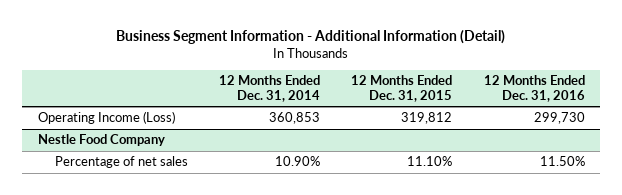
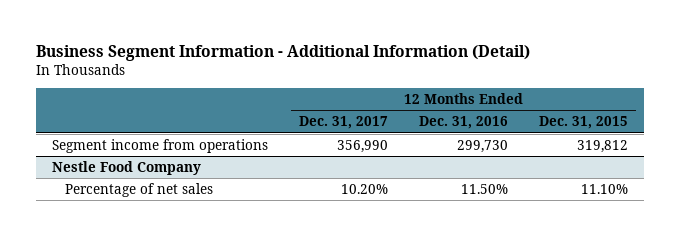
- | 12 Months Ended Dec. 31, 2014 | 12 Months Ended Dec. 31, 2015 | 12 Months Ended Dec. 31, 2016
+ | 12 Months Ended Dec. 31, 2017 | 12 Months Ended Dec. 31, 2016 | 12 Months Ended Dec. 31, 2015
- Operating Income (Loss) | 360,853 | 319,812 | 299,730
+ Segment income from operations | 356,990 | 299,730 | 319,812

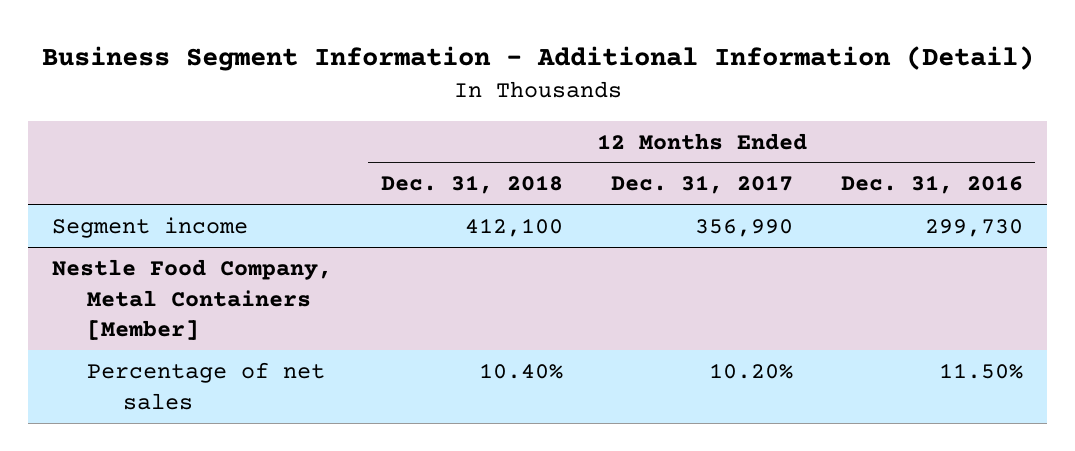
- | 12 Months Ended Dec. 31, 2017 | 12 Months Ended Dec. 31, 2016 | 12 Months Ended Dec. 31, 2015
+ | 12 Months Ended Dec. 31, 2018 | 12 Months Ended Dec. 31, 2017 | 12 Months Ended Dec. 31, 2016
- Segment income from operations | 356,990 | 299,730 | 319,812
- Nestle Food Company
+ Segment income | 412,100 | 356,990 | 299,730
+ Nestle Food Company, Metal Containers [Member]

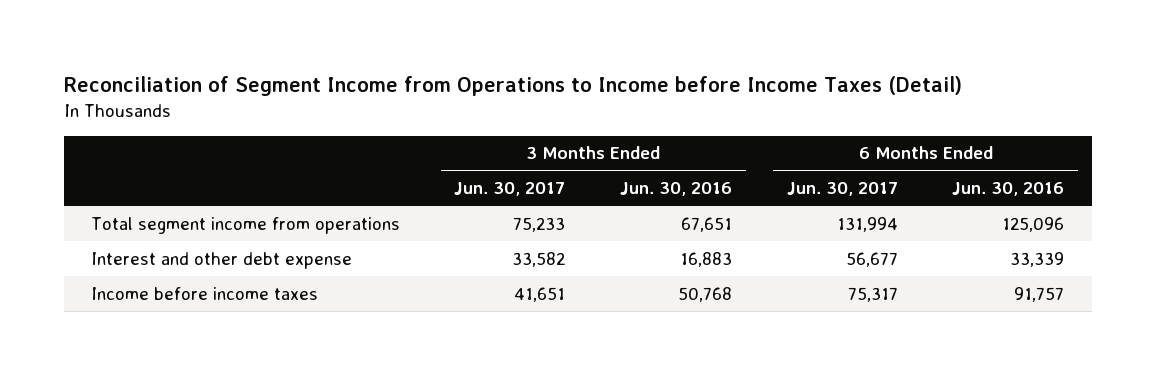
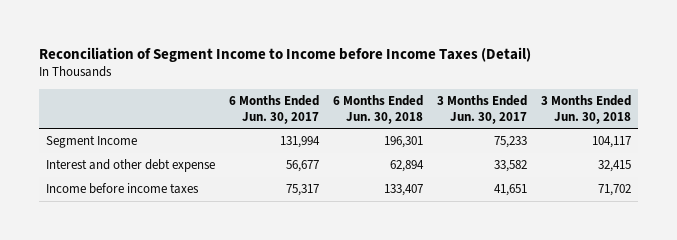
- Reconciliation of Segment Income from Operations to Income before Income Taxes (Detail)
+ Reconciliation of Segment Income to Income before Income Taxes (Detail)
- | 3 Months Ended Jun. 30, 2017 | 3 Months Ended Jun. 30, 2016 | 6 Months Ended Jun. 30, 2017 | 6 Months Ended Jun. 30, 2016
+ | 6 Months Ended Jun. 30, 2017 | 6 Months Ended Jun. 30, 2018 | 3 Months Ended Jun. 30, 2017 | 3 Months Ended Jun. 30, 2018
- Total segment income from operations | 75,233 | 67,651 | 131,994 | 125,096
+ Segment Income | 131,994 | 196,301 | 75,233 | 104,117

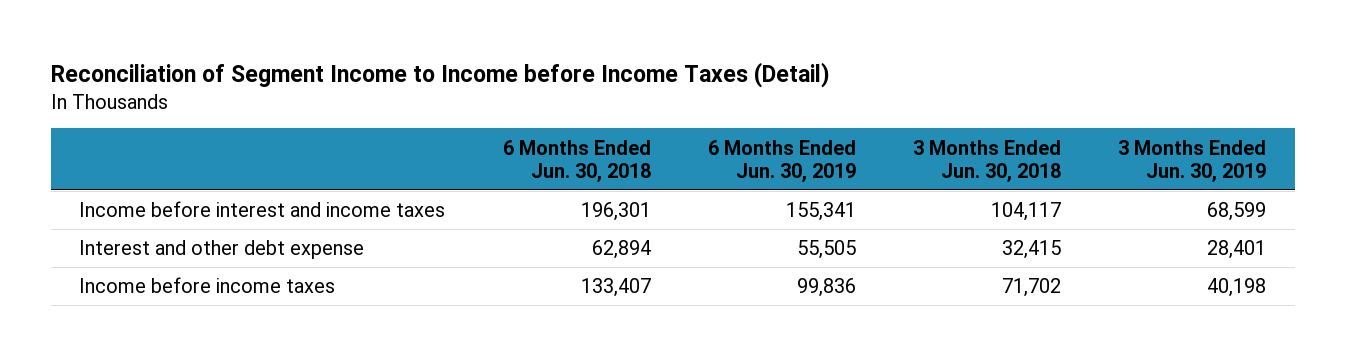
- | 6 Months Ended Jun. 30, 2017 | 6 Months Ended Jun. 30, 2018 | 3 Months Ended Jun. 30, 2017 | 3 Months Ended Jun. 30, 2018
+ | 6 Months Ended Jun. 30, 2018 | 6 Months Ended Jun. 30, 2019 | 3 Months Ended Jun. 30, 2018 | 3 Months Ended Jun. 30, 2019
- Segment Income | 131,994 | 196,301 | 75,233 | 104,117
+ Income before interest and income taxes | 196,301 | 155,341 | 104,117 | 68,599

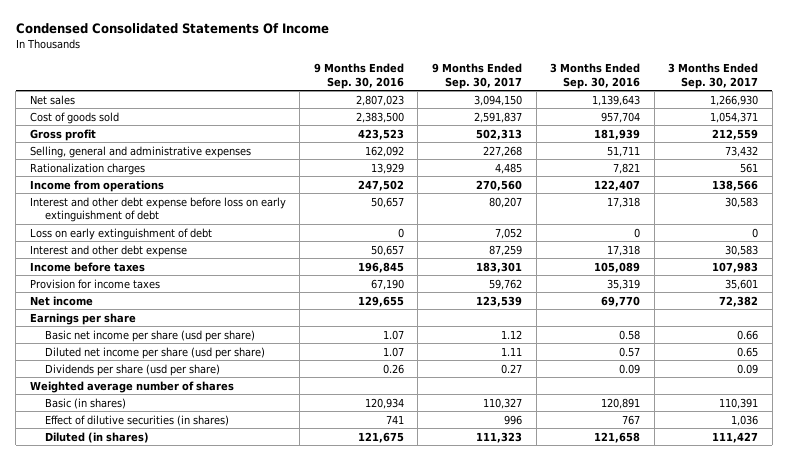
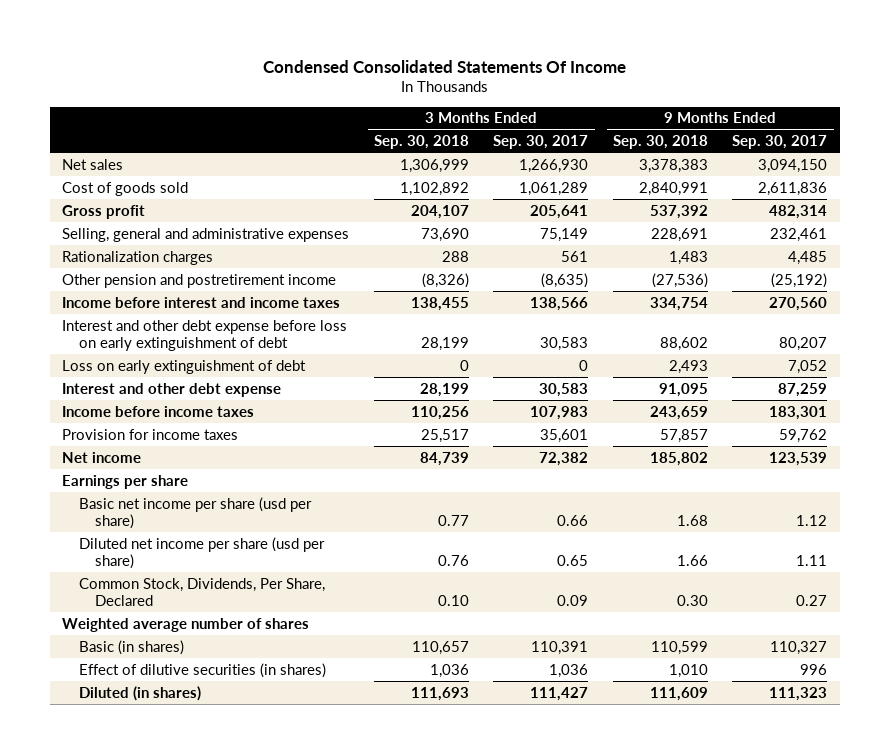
- | 9 Months Ended Sep. 30, 2016 | 9 Months Ended Sep. 30, 2017 | 3 Months Ended Sep. 30, 2016 | 3 Months Ended Sep. 30, 2017
+ | 3 Months Ended Sep. 30, 2018 | 3 Months Ended Sep. 30, 2017 | 9 Months Ended Sep. 30, 2018 | 9 Months Ended Sep. 30, 2017
- Cost of goods sold | 2,383,500 | 2,591,837 | 957,704 | 1,054,371
- Gross profit | 423,523 | 502,313 | 181,939 | 212,559
- Selling, general and administrative expenses | 162,092 | 227,268 | 51,711 | 73,432
+ Cost of goods sold | 1,102,892 | 1,061,289 | 2,840,991 | 2,611,836
+ Gross profit | 204,107 | 205,641 | 537,392 | 482,314
+ Selling, general and administrative expenses | 73,690 | 75,149 | 228,691 | 232,461
- Income from operations | 247,502 | 270,560 | 122,407 | 138,566
+ Other pension and postretirement income | (8,326) | (8,635) | (27,536) | (25,192)
+ Income before interest and income taxes | 138,455 | 138,566 | 334,754 | 270,560
- Income before taxes | 196,845 | 183,301 | 105,089 | 107,983
+ Income before income taxes | 110,256 | 107,983 | 243,659 | 183,301
- Dividends per share (usd per share) | 0.26 | 0.27 | 0.09 | 0.09
+ Common Stock, Dividends, Per Share, Declared | 0.10 | 0.09 | 0.30 | 0.27

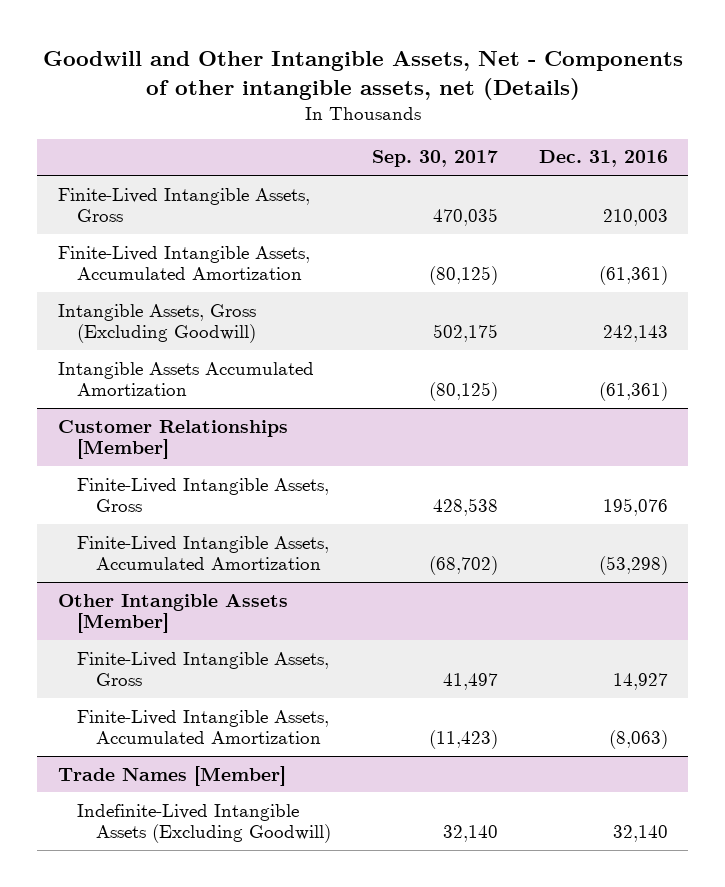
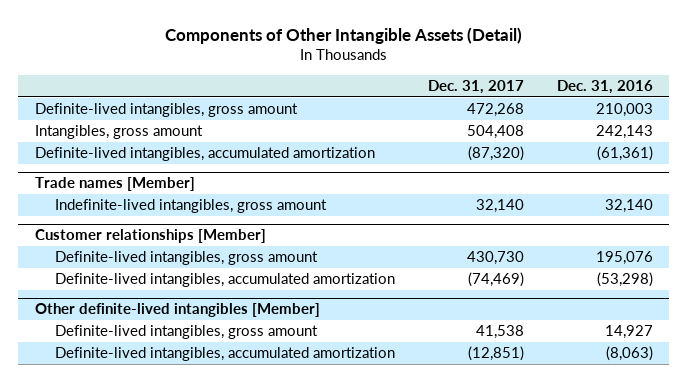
- Goodwill and Other Intangible Assets, Net - Components of other intangible assets, net (Details)
+ Components of Other Intangible Assets (Detail)
- | Sep. 30, 2017 | Dec. 31, 2016
+ | Dec. 31, 2017 | Dec. 31, 2016
- Finite-Lived Intangible Assets, Gross | 470,035 | 210,003
- Finite-Lived Intangible Assets, Accumulated Amortization | (80,125) | (61,361)
- Intangible Assets, Gross (Excluding Goodwill) | 502,175 | 242,143
- Intangible Assets Accumulated Amortization | (80,125) | (61,361)
- Customer Relationships [Member]
- Finite-Lived Intangible Assets, Gross | 428,538 | 195,076
- Finite-Lived Intangible Assets, Accumulated Amortization | (68,702) | (53,298)
- Other Intangible Assets [Member]
- Finite-Lived Intangible Assets, Gross | 41,497 | 14,927
- Finite-Lived Intangible Assets, Accumulated Amortization | (11,423) | (8,063)
- Trade Names [Member]
- Indefinite-Lived Intangible Assets (Excluding Goodwill) | 32,140 | 32,140
+ Definite-lived intangibles, gross amount | 472,268 | 210,003
+ Intangibles, gross amount | 504,408 | 242,143
+ Definite-lived intangibles, accumulated amortization | (87,320) | (61,361)
+ Trade names [Member]
+ Indefinite-lived intangibles, gross amount | 32,140 | 32,140
+ Customer relationships [Member]
+ Definite-lived intangibles, gross amount | 430,730 | 195,076
+ Definite-lived intangibles, accumulated amortization | (74,469) | (53,298)
+ Other definite-lived intangibles [Member]
+ Definite-lived intangibles, gross amount | 41,538 | 14,927
+ Definite-lived intangibles, accumulated amortization | (12,851) | (8,063)

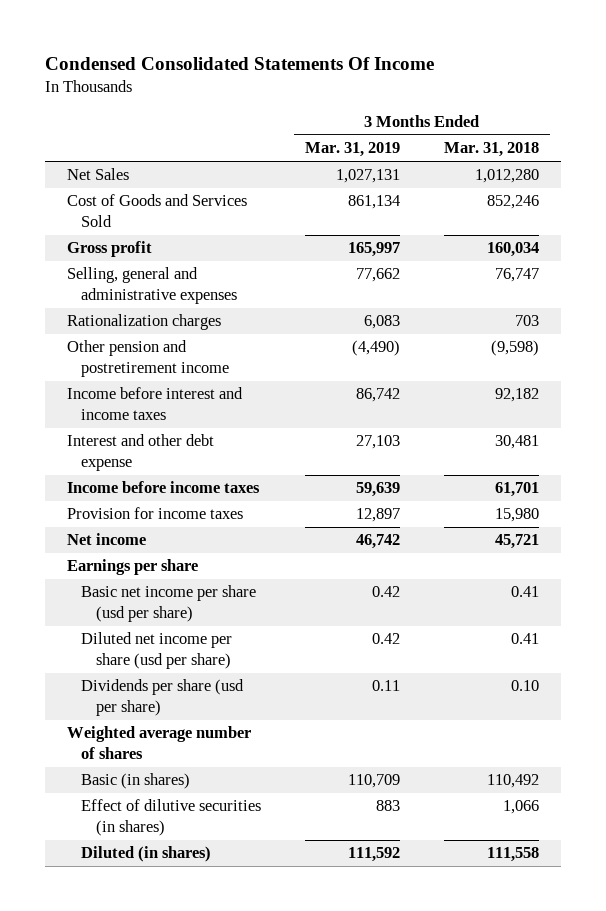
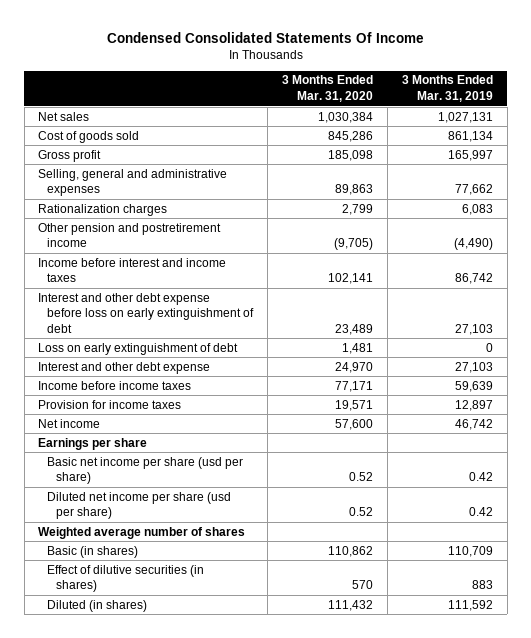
- | 3 Months Ended Mar. 31, 2019 | 3 Months Ended Mar. 31, 2018
+ | 3 Months Ended Mar. 31, 2020 | 3 Months Ended Mar. 31, 2019
- Net Sales | 1,027,131 | 1,012,280
- Cost of Goods and Services Sold | 861,134 | 852,246
+ Net sales | 1,030,384 | 1,027,131
+ Cost of goods sold | 845,286 | 861,134
+ Interest and other debt expense before loss on early extinguishment of debt | 23,489 | 27,103
+ Loss on early extinguishment of debt | 1,481 | 0
- Dividends per share (usd per share) | 0.11 | 0.10

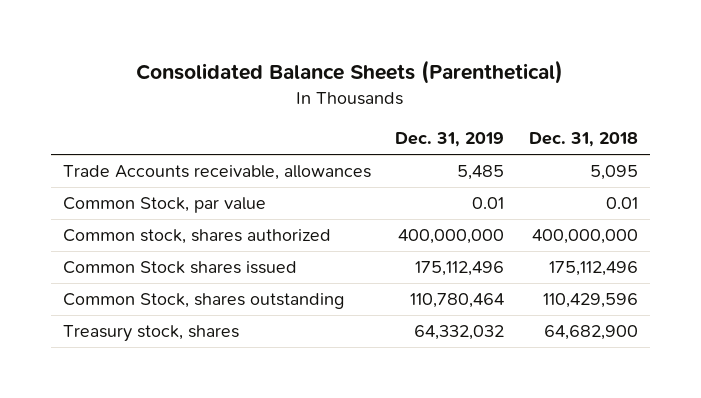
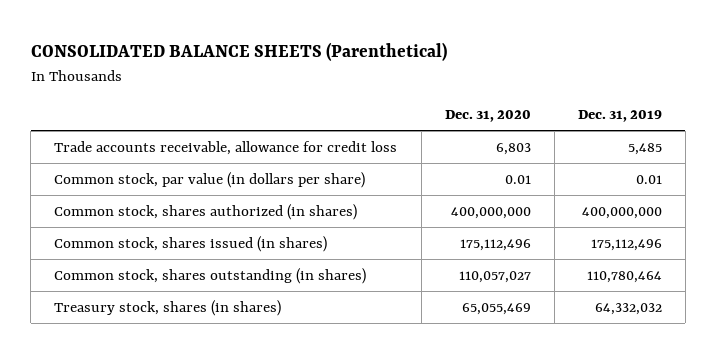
- Consolidated Balance Sheets (Parenthetical)
+ CONSOLIDATED BALANCE SHEETS (Parenthetical)
- | Dec. 31, 2019 | Dec. 31, 2018
+ | Dec. 31, 2020 | Dec. 31, 2019
- Trade Accounts receivable, allowances | 5,485 | 5,095
- Common Stock, par value | 0.01 | 0.01
- Common stock, shares authorized | 400,000,000 | 400,000,000
- Common Stock shares issued | 175,112,496 | 175,112,496
- Common Stock, shares outstanding | 110,780,464 | 110,429,596
- Treasury stock, shares | 64,332,032 | 64,682,900
+ Trade accounts receivable, allowance for credit loss | 6,803 | 5,485
+ Common stock, par value (in dollars per share) | 0.01 | 0.01
+ Common stock, shares authorized (in shares) | 400,000,000 | 400,000,000
+ Common stock, shares issued (in shares) | 175,112,496 | 175,112,496
+ Common stock, shares outstanding (in shares) | 110,057,027 | 110,780,464
+ Treasury stock, shares (in shares) | 65,055,469 | 64,332,032

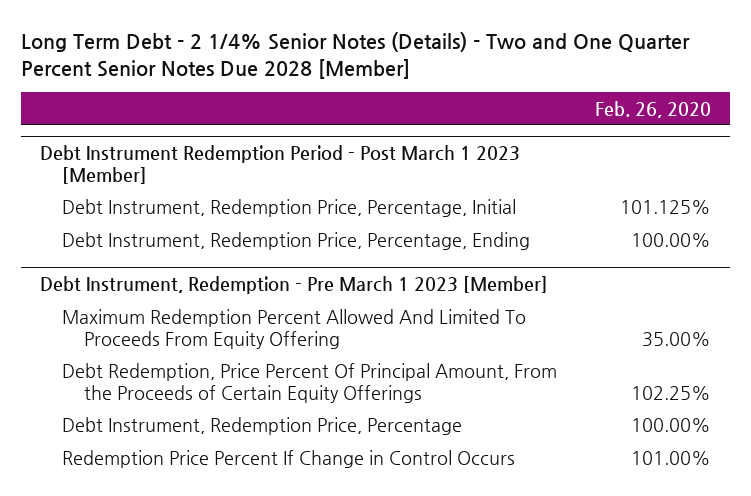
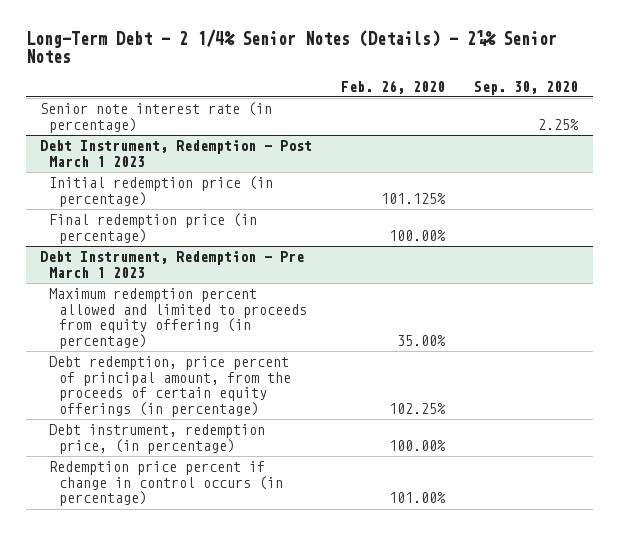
- Long Term Debt - 2 1/4% Senior Notes (Details) - Two and One Quarter Percent Senior Notes Due 2028 [Member]
+ Long-Term Debt - 2 1/4% Senior Notes (Details) - 2¼% Senior Notes
- | Feb. 26, 2020
+ | Feb. 26, 2020 | Sep. 30, 2020
- Debt Instrument Redemption Period - Post March 1 2023 [Member]
- Debt Instrument, Redemption Price, Percentage, Initial | 101.125%
- Debt Instrument, Redemption Price, Percentage, Ending | 100.00%
- Debt Instrument, Redemption - Pre March 1 2023 [Member]
- Maximum Redemption Percent Allowed And Limited To Proceeds From Equity Offering | 35.00%
- Debt Redemption, Price Percent Of Principal Amount, From the Proceeds of Certain Equity Offerings | 102.25%
- Debt Instrument, Redemption Price, Percentage | 100.00%
- Redemption Price Percent If Change in Control Occurs | 101.00%
+ Senior note interest rate (in percentage) | | 2.25%
+ Debt Instrument, Redemption - Post March 1 2023
+ Initial redemption price (in percentage) | 101.125% |
+ Final redemption price (in percentage) | 100.00% |
+ Debt Instrument, Redemption - Pre March 1 2023
+ Maximum redemption percent allowed and limited to proceeds from equity offering (in percentage) | 35.00% |
+ Debt redemption, price percent of principal amount, from the proceeds of certain equity offerings (in percentage) | 102.25% |
+ Debt instrument, redemption price, (in percentage) | 100.00% |
+ Redemption price percent if change in control occurs (in percentage) | 101.00% |

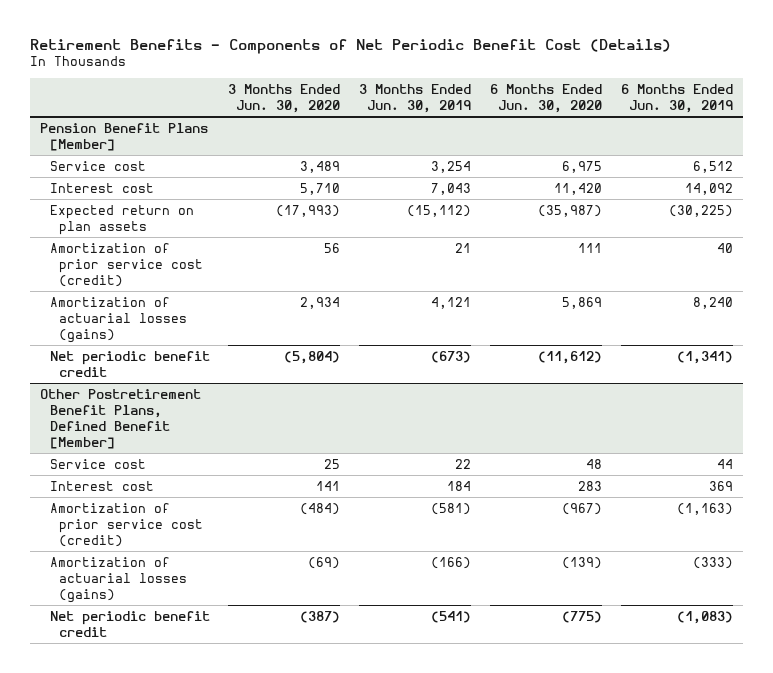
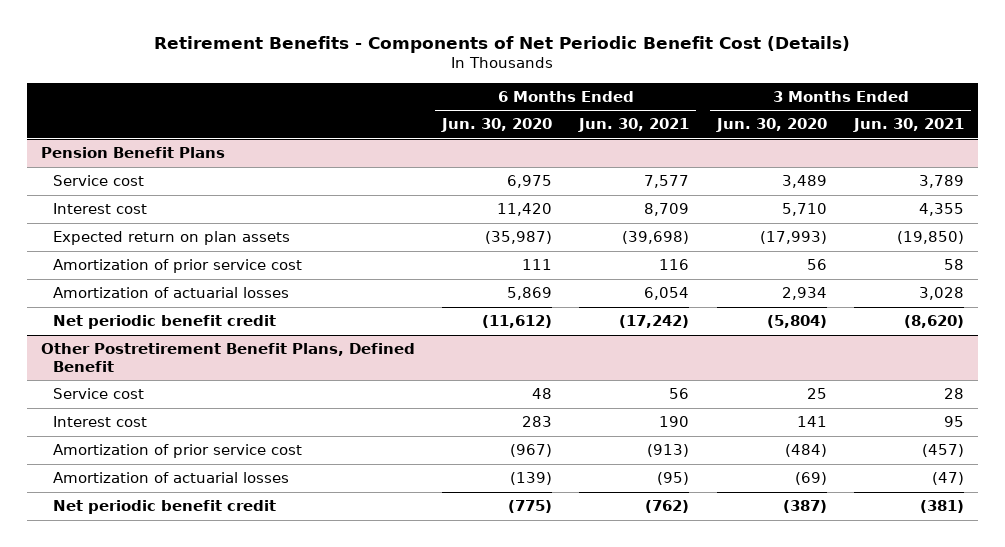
- | 3 Months Ended Jun. 30, 2020 | 3 Months Ended Jun. 30, 2019 | 6 Months Ended Jun. 30, 2020 | 6 Months Ended Jun. 30, 2019
+ | 6 Months Ended Jun. 30, 2020 | 6 Months Ended Jun. 30, 2021 | 3 Months Ended Jun. 30, 2020 | 3 Months Ended Jun. 30, 2021
- Pension Benefit Plans [Member]
+ Pension Benefit Plans
- Amortization of prior service cost (credit) | 56 | 21 | 111 | 40
- Amortization of actuarial losses (gains) | 2,934 | 4,121 | 5,869 | 8,240
+ Amortization of prior service cost | 111 | 116 | 56 | 58
+ Amortization of actuarial losses | 5,869 | 6,054 | 2,934 | 3,028
- Other Postretirement Benefit Plans, Defined Benefit [Member]
+ Other Postretirement Benefit Plans, Defined Benefit
- Amortization of prior service cost (credit) | (484) | (581) | (967) | (1,163)
- Amortization of actuarial losses (gains) | (69) | (166) | (139) | (333)
+ Amortization of prior service cost | (967) | (913) | (484) | (457)
+ Amortization of actuarial losses | (139) | (95) | (69) | (47)

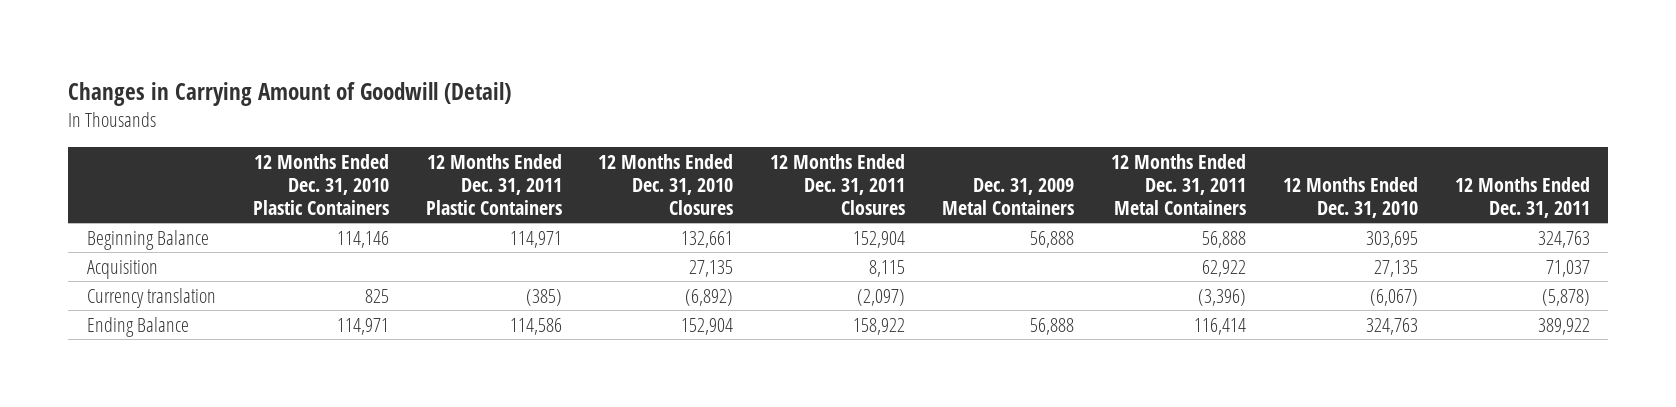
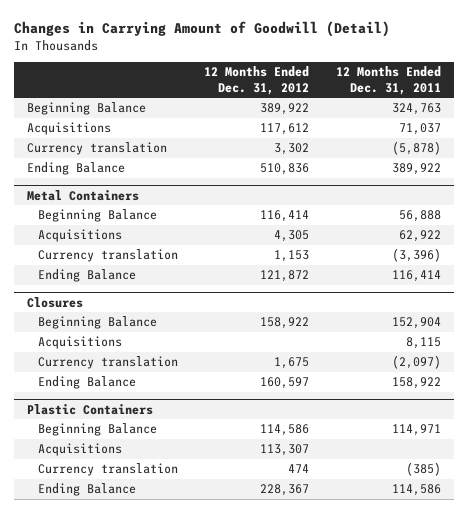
- | 12 Months Ended Dec. 31, 2010 Plastic Containers | 12 Months Ended Dec. 31, 2011 Plastic Containers | 12 Months Ended Dec. 31, 2010 Closures | 12 Months Ended Dec. 31, 2011 Closures | Dec. 31, 2009 Metal Containers | 12 Months Ended Dec. 31, 2011 Metal Containers | 12 Months Ended Dec. 31, 2010 | 12 Months Ended Dec. 31, 2011
+ | 12 Months Ended Dec. 31, 2012 | 12 Months Ended Dec. 31, 2011
- Acquisition | | | 27,135 | 8,115 | | 62,922 | 27,135 | 71,037
+ Acquisitions | 117,612 | 71,037
+ Metal Containers
+ Beginning Balance | 116,414 | 56,888
+ Acquisitions | 4,305 | 62,922
+ Currency translation | 1,153 | (3,396)
+ Ending Balance | 121,872 | 116,414
+ Closures
+ Beginning Balance | 158,922 | 152,904
+ Acquisitions | | 8,115
+ Currency translation | 1,675 | (2,097)
+ Ending Balance | 160,597 | 158,922
+ Plastic Containers
+ Beginning Balance | 114,586 | 114,971
+ Acquisitions | 113,307 |
+ Currency translation | 474 | (385)
+ Ending Balance | 228,367 | 114,586

